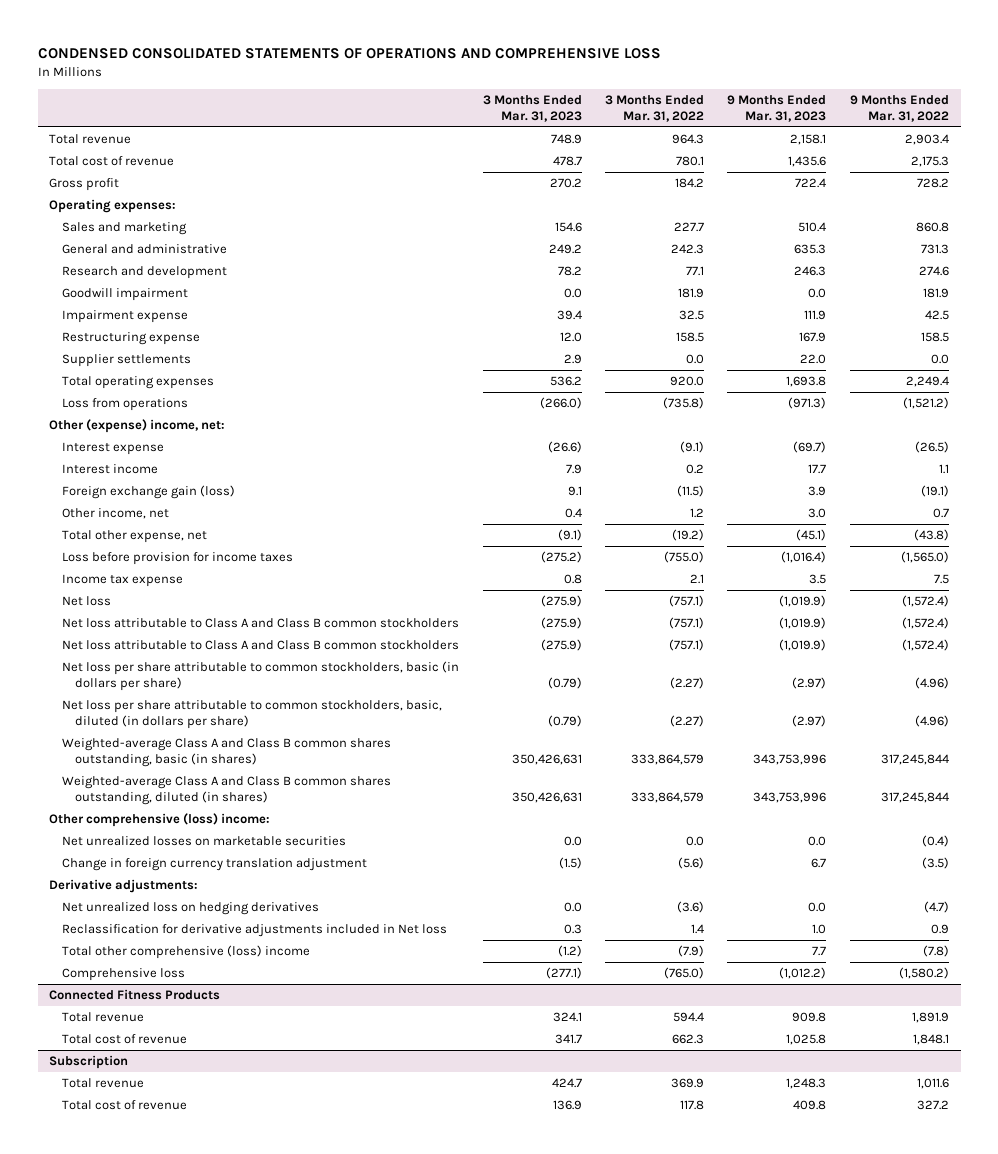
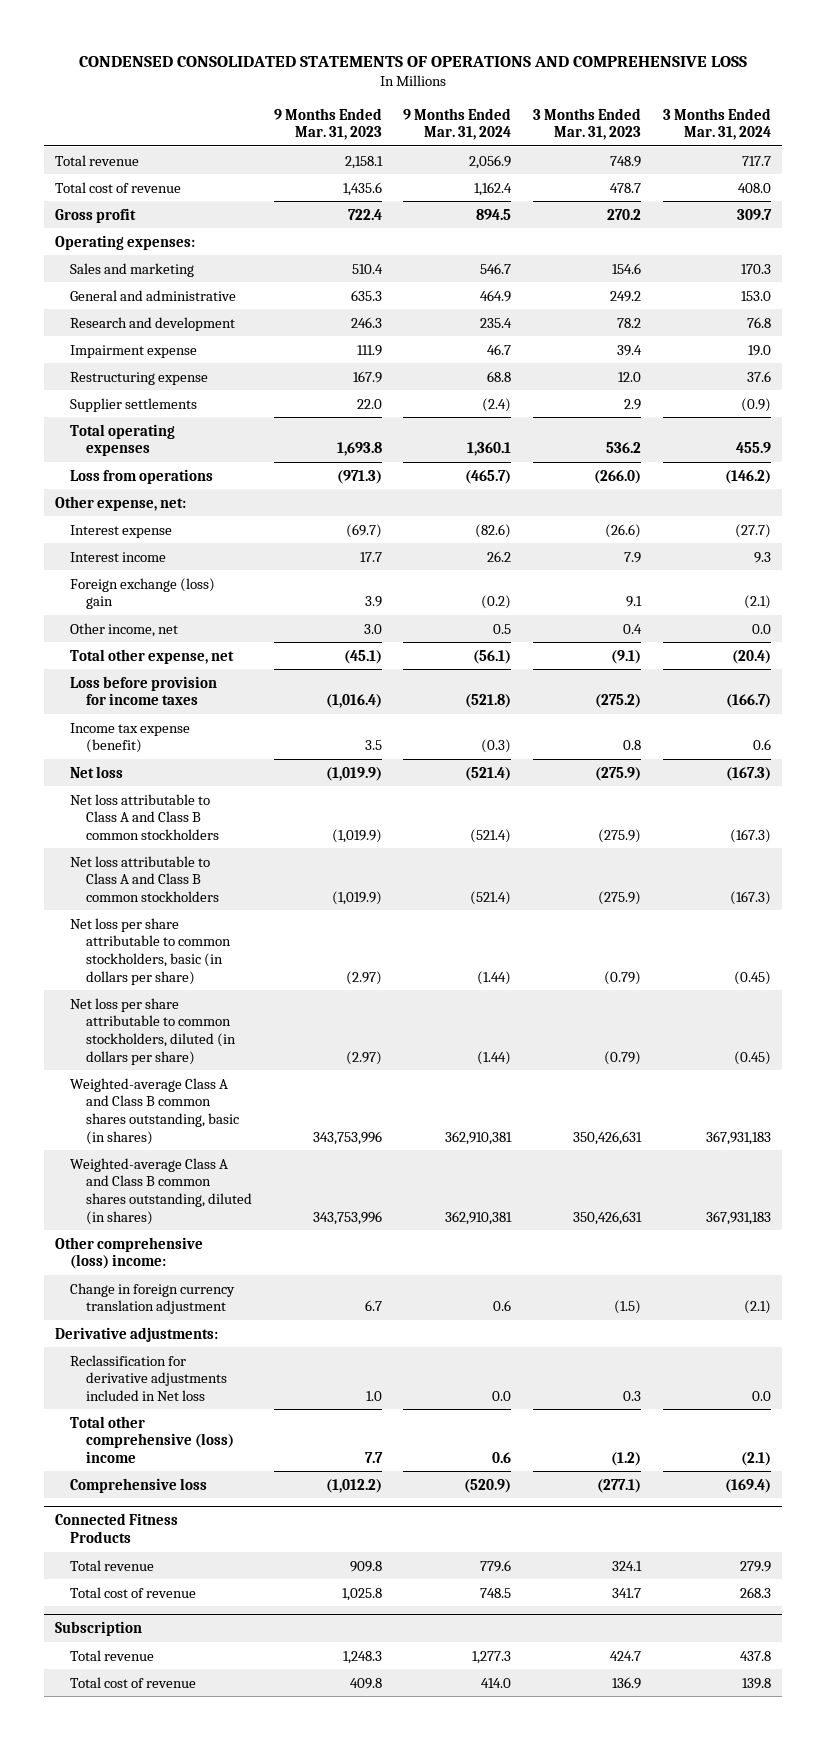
- | 3 Months Ended Mar. 31, 2023 | 3 Months Ended Mar. 31, 2022 | 9 Months Ended Mar. 31, 2023 | 9 Months Ended Mar. 31, 2022
+ | 9 Months Ended Mar. 31, 2023 | 9 Months Ended Mar. 31, 2024 | 3 Months Ended Mar. 31, 2023 | 3 Months Ended Mar. 31, 2024
- Goodwill impairment | 0.0 | 181.9 | 0.0 | 181.9
- Other (expense) income, net:
+ Other expense, net:
- Foreign exchange gain (loss) | 9.1 | (11.5) | 3.9 | (19.1)
+ Foreign exchange (loss) gain | 3.9 | (0.2) | 9.1 | (2.1)
- Income tax expense | 0.8 | 2.1 | 3.5 | 7.5
+ Income tax expense (benefit) | 3.5 | (0.3) | 0.8 | 0.6
- Net loss per share attributable to common stockholders, basic, diluted (in dollars per share) | (0.79) | (2.27) | (2.97) | (4.96)
+ Net loss per share attributable to common stockholders, diluted (in dollars per share) | (2.97) | (1.44) | (0.79) | (0.45)
- Net unrealized losses on marketable securities | 0.0 | 0.0 | 0.0 | (0.4)
- Net unrealized loss on hedging derivatives | 0.0 | (3.6) | 0.0 | (4.7)

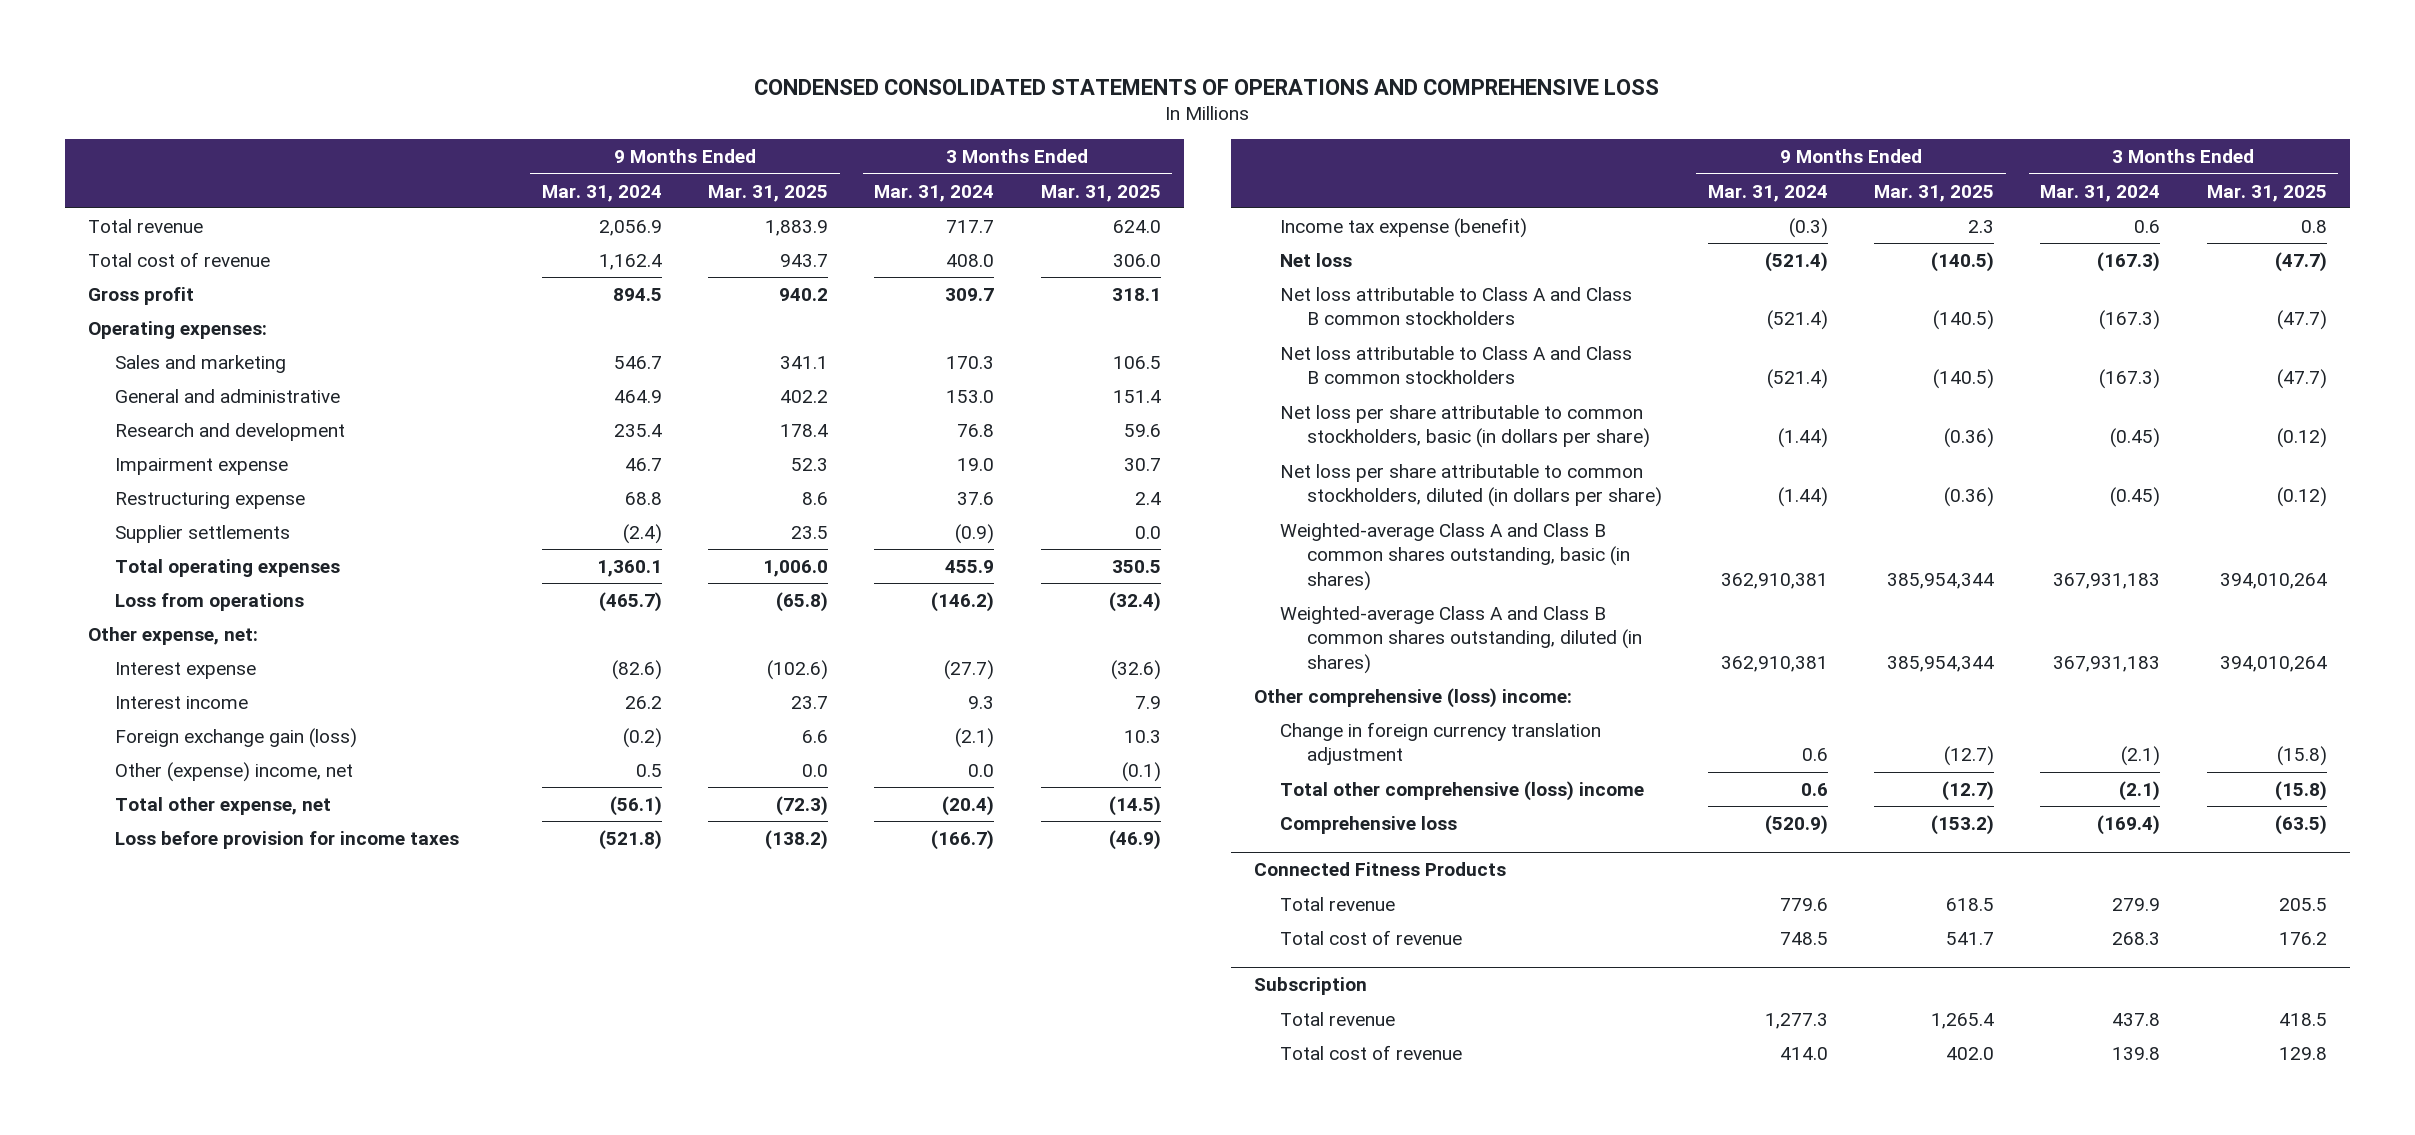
- | 9 Months Ended Mar. 31, 2023 | 9 Months Ended Mar. 31, 2024 | 3 Months Ended Mar. 31, 2023 | 3 Months Ended Mar. 31, 2024
+ | 9 Months Ended Mar. 31, 2024 | 9 Months Ended Mar. 31, 2025 | 3 Months Ended Mar. 31, 2024 | 3 Months Ended Mar. 31, 2025
- Foreign exchange (loss) gain | 3.9 | (0.2) | 9.1 | (2.1)
- Other income, net | 3.0 | 0.5 | 0.4 | 0.0
+ Foreign exchange gain (loss) | (0.2) | 6.6 | (2.1) | 10.3
+ Other (expense) income, net | 0.5 | 0.0 | 0.0 | (0.1)
- Derivative adjustments:
- Reclassification for derivative adjustments included in Net loss | 1.0 | 0.0 | 0.3 | 0.0

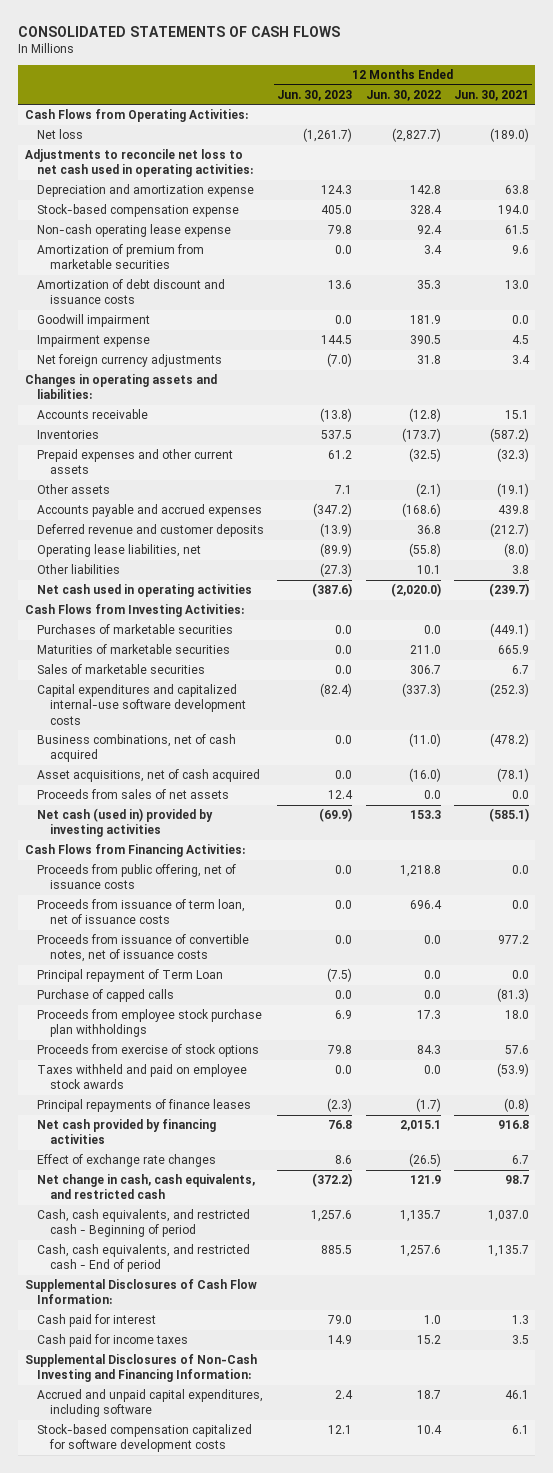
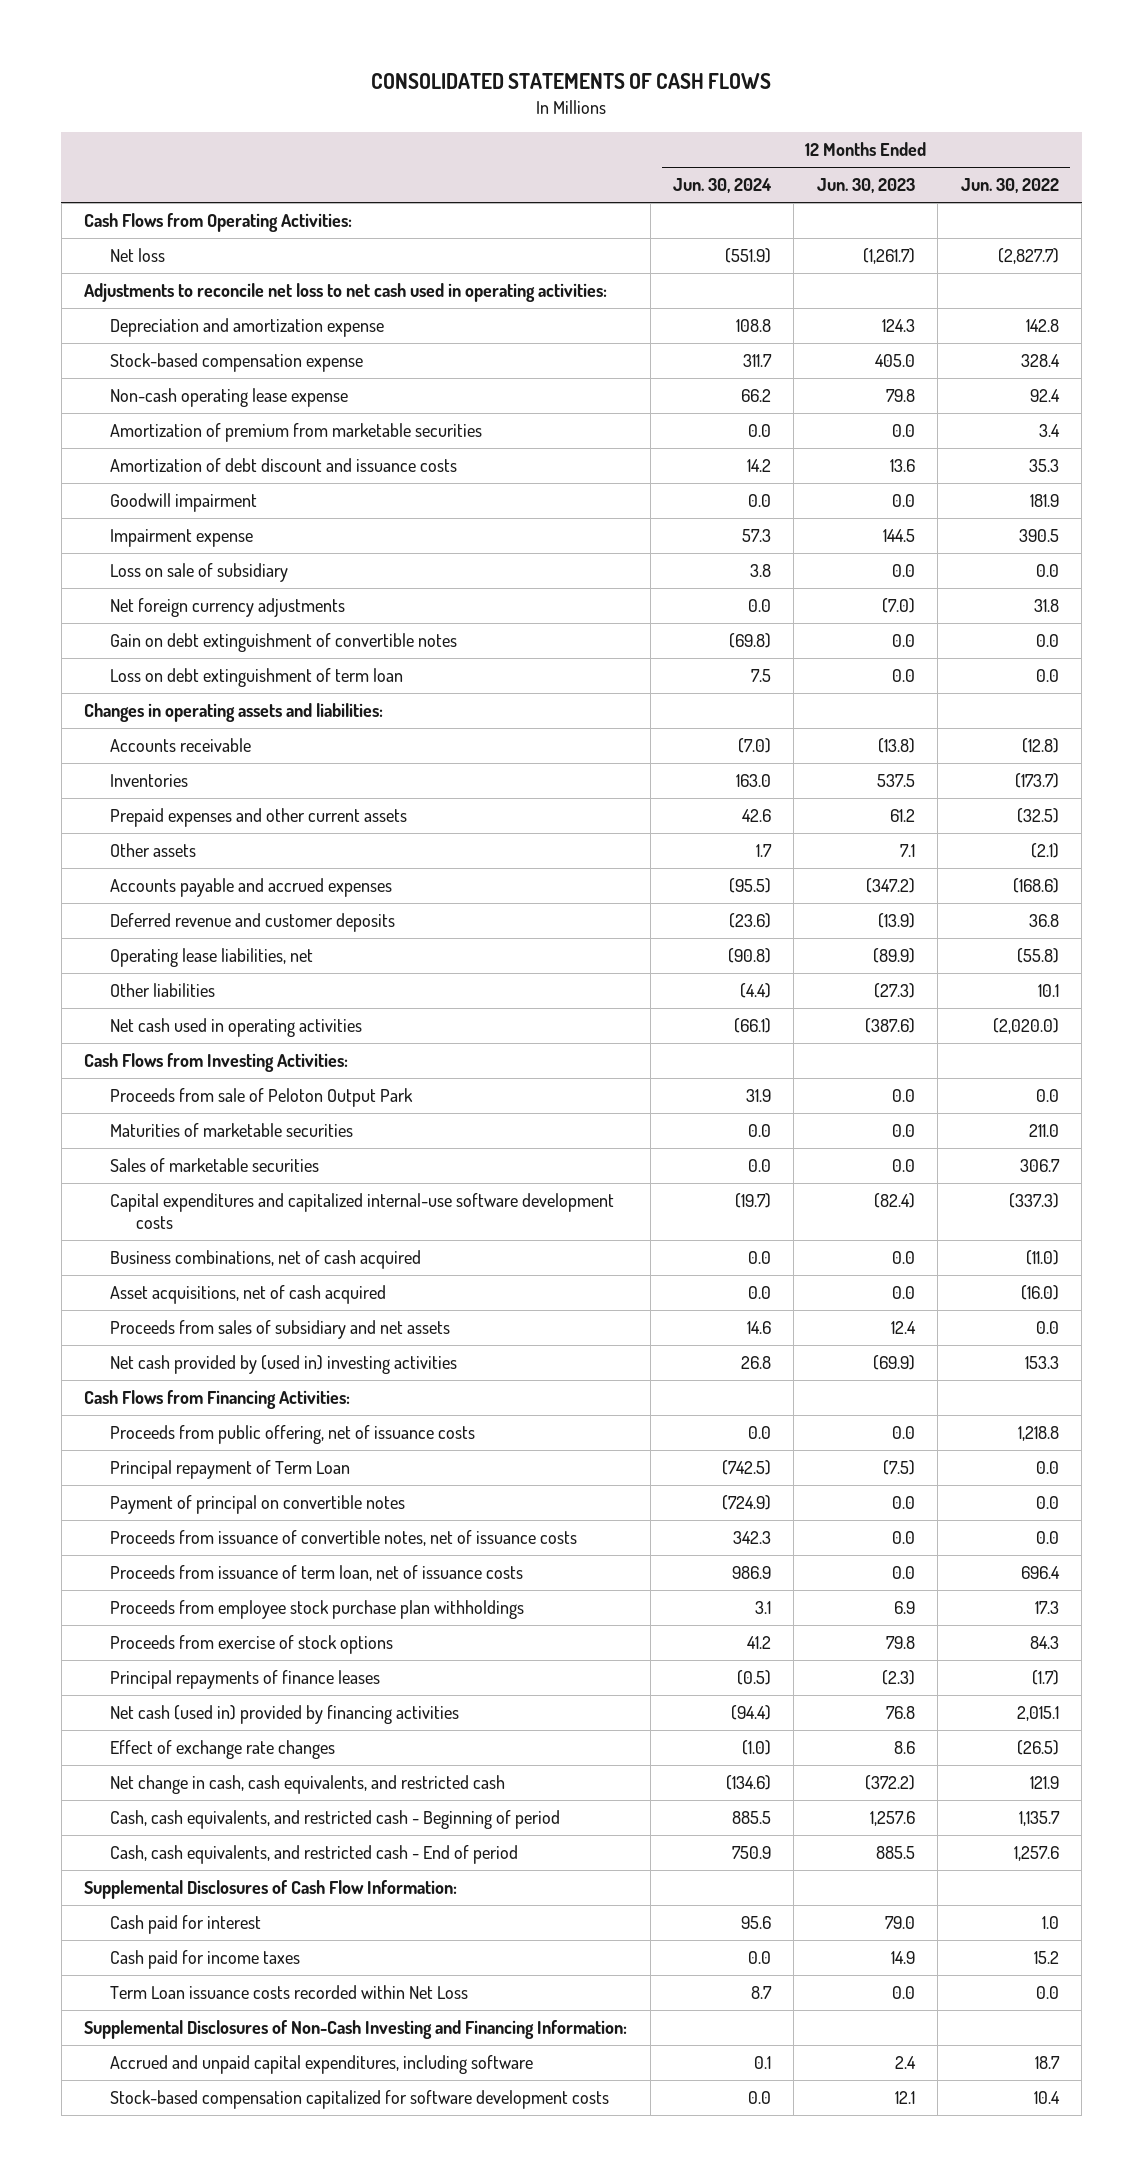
- | 12 Months Ended Jun. 30, 2023 | 12 Months Ended Jun. 30, 2022 | 12 Months Ended Jun. 30, 2021
+ | 12 Months Ended Jun. 30, 2024 | 12 Months Ended Jun. 30, 2023 | 12 Months Ended Jun. 30, 2022
+ Loss on sale of subsidiary | 3.8 | 0.0 | 0.0
+ Gain on debt extinguishment of convertible notes | (69.8) | 0.0 | 0.0
+ Loss on debt extinguishment of term loan | 7.5 | 0.0 | 0.0
- Purchases of marketable securities | 0.0 | 0.0 | (449.1)
+ Proceeds from sale of Peloton Output Park | 31.9 | 0.0 | 0.0
- Proceeds from sales of net assets | 12.4 | 0.0 | 0.0
- Net cash (used in) provided by investing activities | (69.9) | 153.3 | (585.1)
+ Proceeds from sales of subsidiary and net assets | 14.6 | 12.4 | 0.0
+ Net cash provided by (used in) investing activities | 26.8 | (69.9) | 153.3
- Purchase of capped calls | 0.0 | 0.0 | (81.3)
+ Payment of principal on convertible notes | (724.9) | 0.0 | 0.0
moved down: Proceeds from issuance of convertible notes, net of issuance costs | 342.3 | 0.0 | 0.0
moved down: Proceeds from issuance of term loan, net of issuance costs | 986.9 | 0.0 | 696.4
- Taxes withheld and paid on employee stock awards | 0.0 | 0.0 | (53.9)
- Net cash provided by financing activities | 76.8 | 2,015.1 | 916.8
+ Net cash (used in) provided by financing activities | (94.4) | 76.8 | 2,015.1
+ Term Loan issuance costs recorded within Net Loss | 8.7 | 0.0 | 0.0

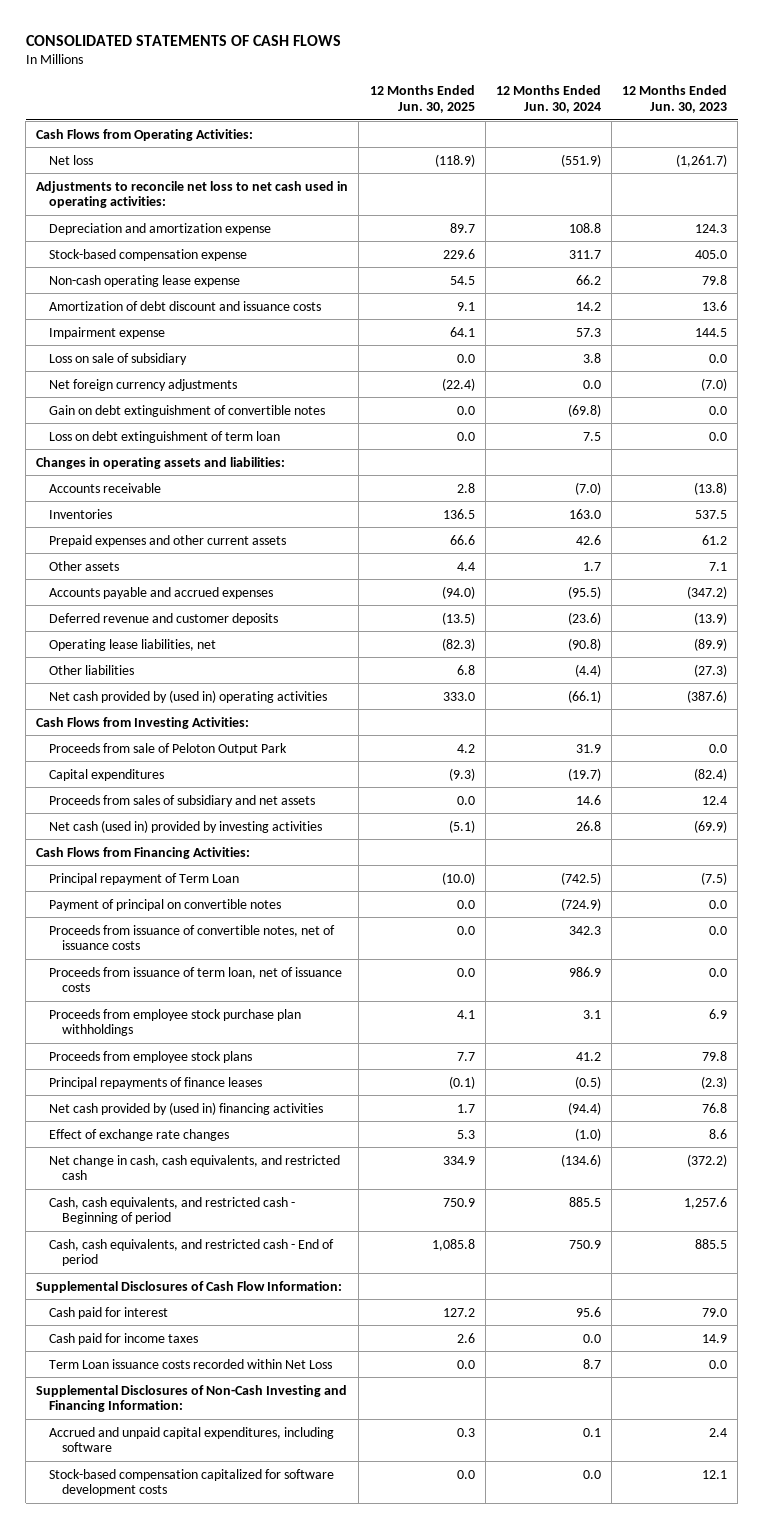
- | 12 Months Ended Jun. 30, 2024 | 12 Months Ended Jun. 30, 2023 | 12 Months Ended Jun. 30, 2022
+ | 12 Months Ended Jun. 30, 2025 | 12 Months Ended Jun. 30, 2024 | 12 Months Ended Jun. 30, 2023
- Amortization of premium from marketable securities | 0.0 | 0.0 | 3.4
- Goodwill impairment | 0.0 | 0.0 | 181.9
- Net cash used in operating activities | (66.1) | (387.6) | (2,020.0)
+ Net cash provided by (used in) operating activities | 333.0 | (66.1) | (387.6)
- Maturities of marketable securities | 0.0 | 0.0 | 211.0
- Sales of marketable securities | 0.0 | 0.0 | 306.7
- Capital expenditures and capitalized internal-use software development costs | (19.7) | (82.4) | (337.3)
- Business combinations, net of cash acquired | 0.0 | 0.0 | (11.0)
- Asset acquisitions, net of cash acquired | 0.0 | 0.0 | (16.0)
+ Capital expenditures | (9.3) | (19.7) | (82.4)
- Net cash provided by (used in) investing activities | 26.8 | (69.9) | 153.3
+ Net cash (used in) provided by investing activities | (5.1) | 26.8 | (69.9)
- Proceeds from public offering, net of issuance costs | 0.0 | 0.0 | 1,218.8
- Proceeds from exercise of stock options | 41.2 | 79.8 | 84.3
+ Proceeds from employee stock plans | 7.7 | 41.2 | 79.8
- Net cash (used in) provided by financing activities | (94.4) | 76.8 | 2,015.1
+ Net cash provided by (used in) financing activities | 1.7 | (94.4) | 76.8

